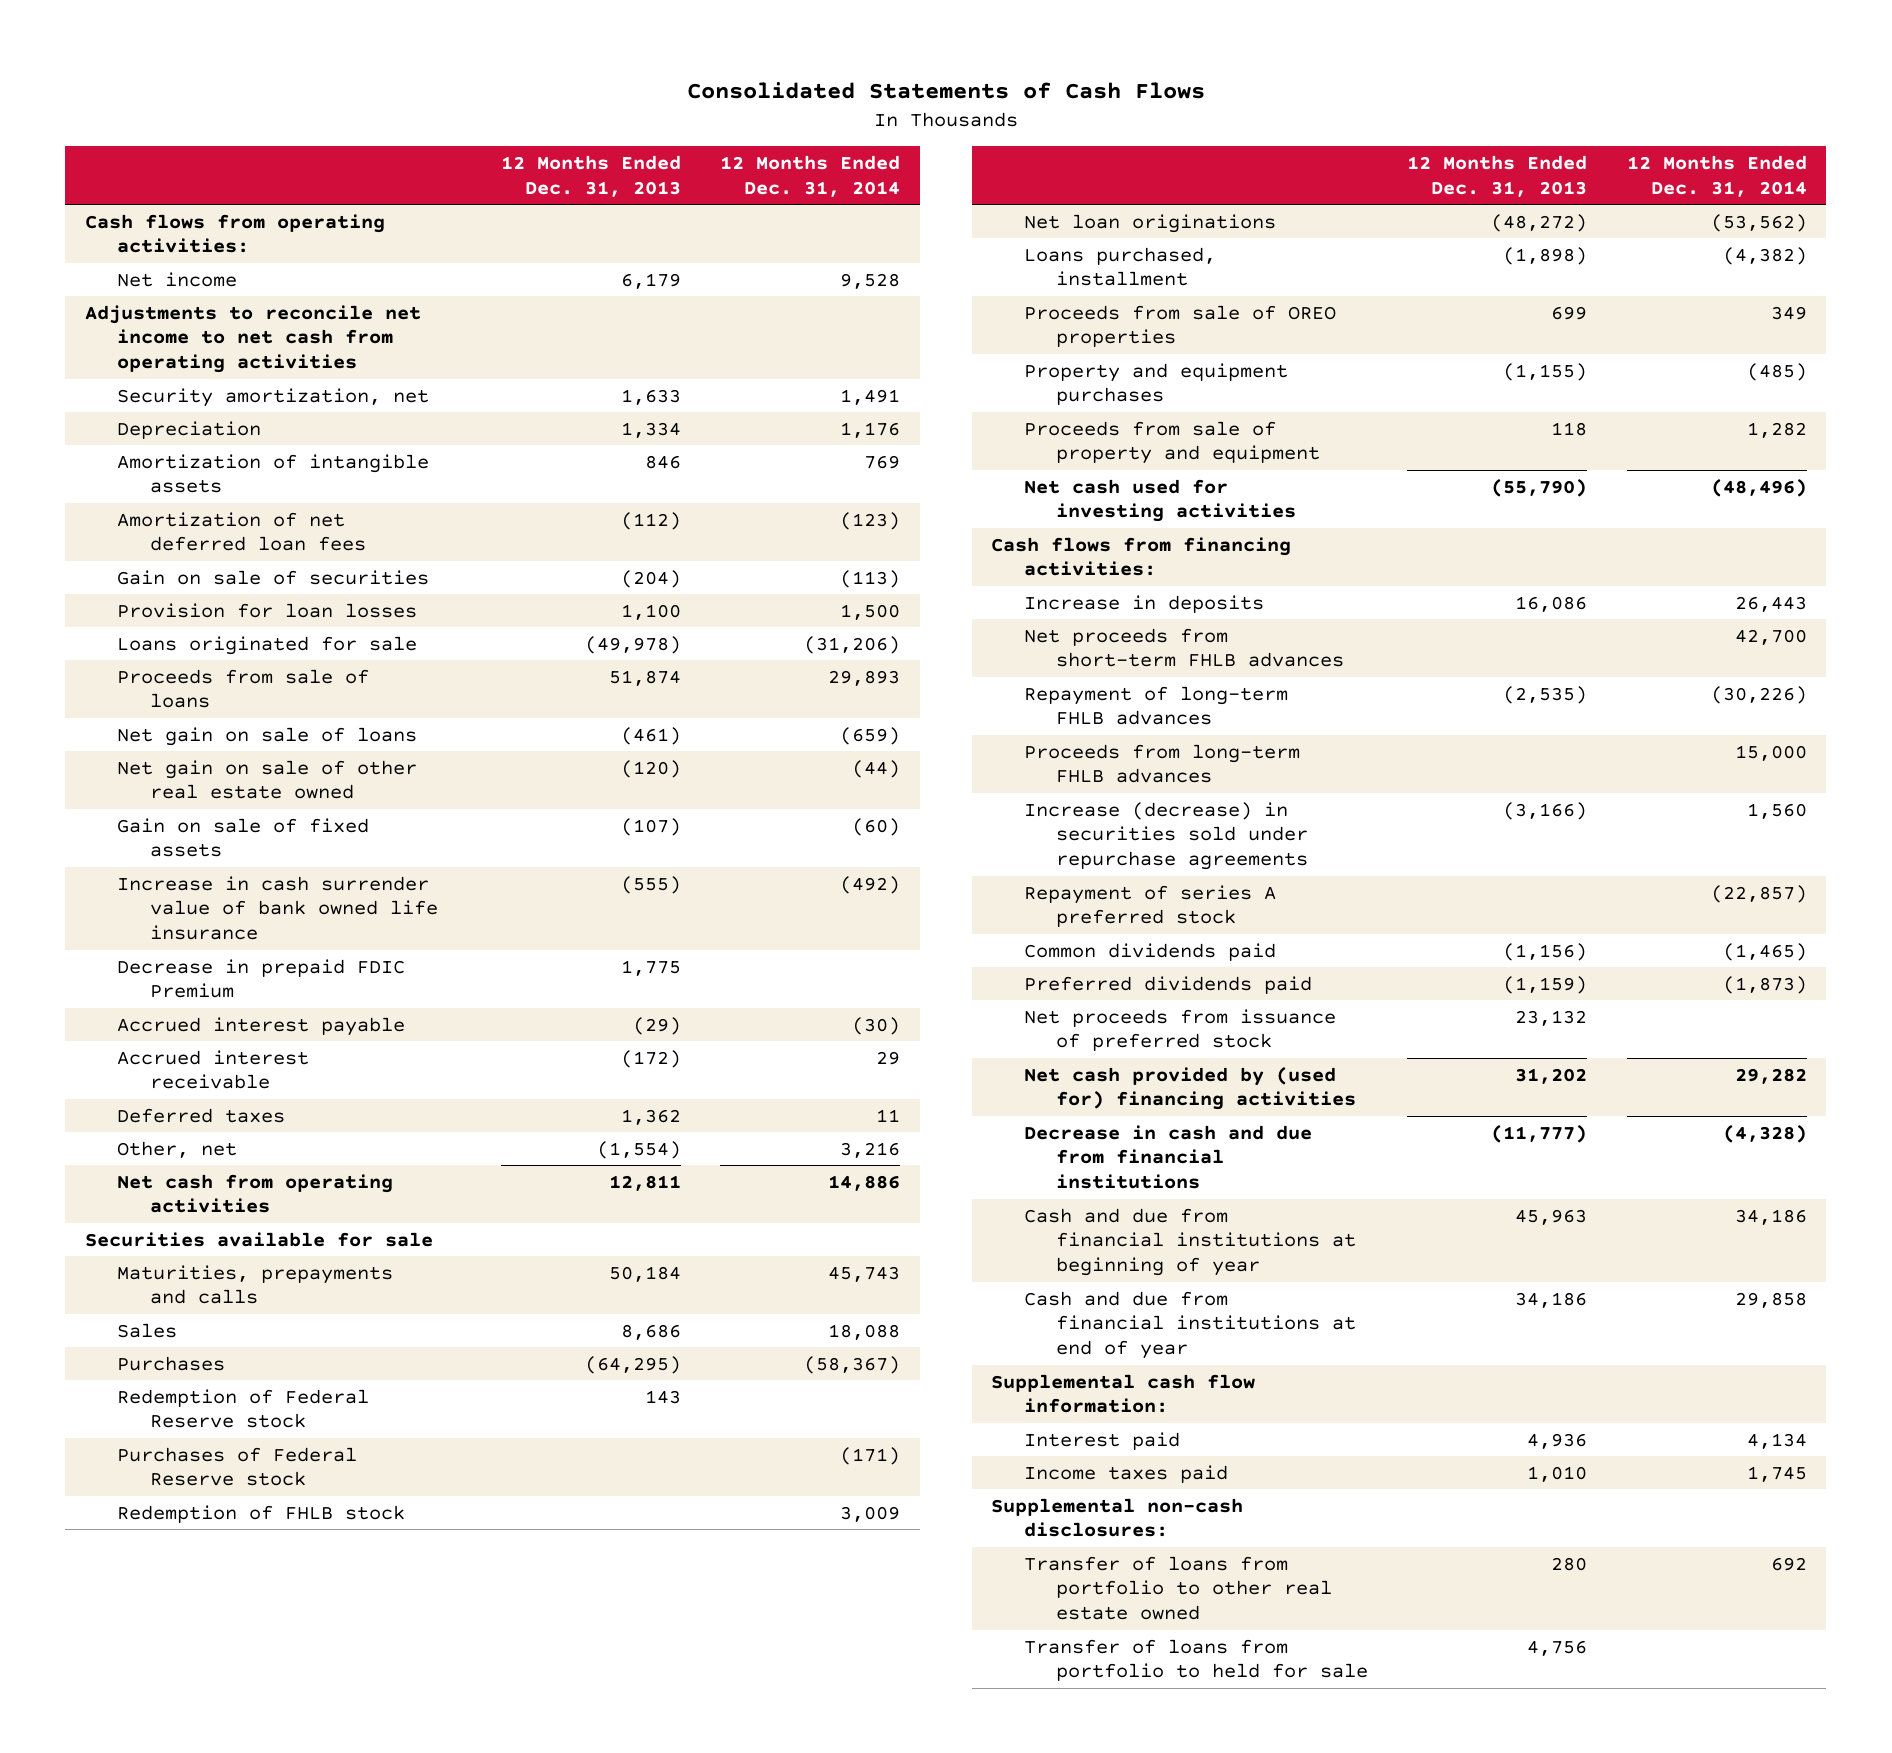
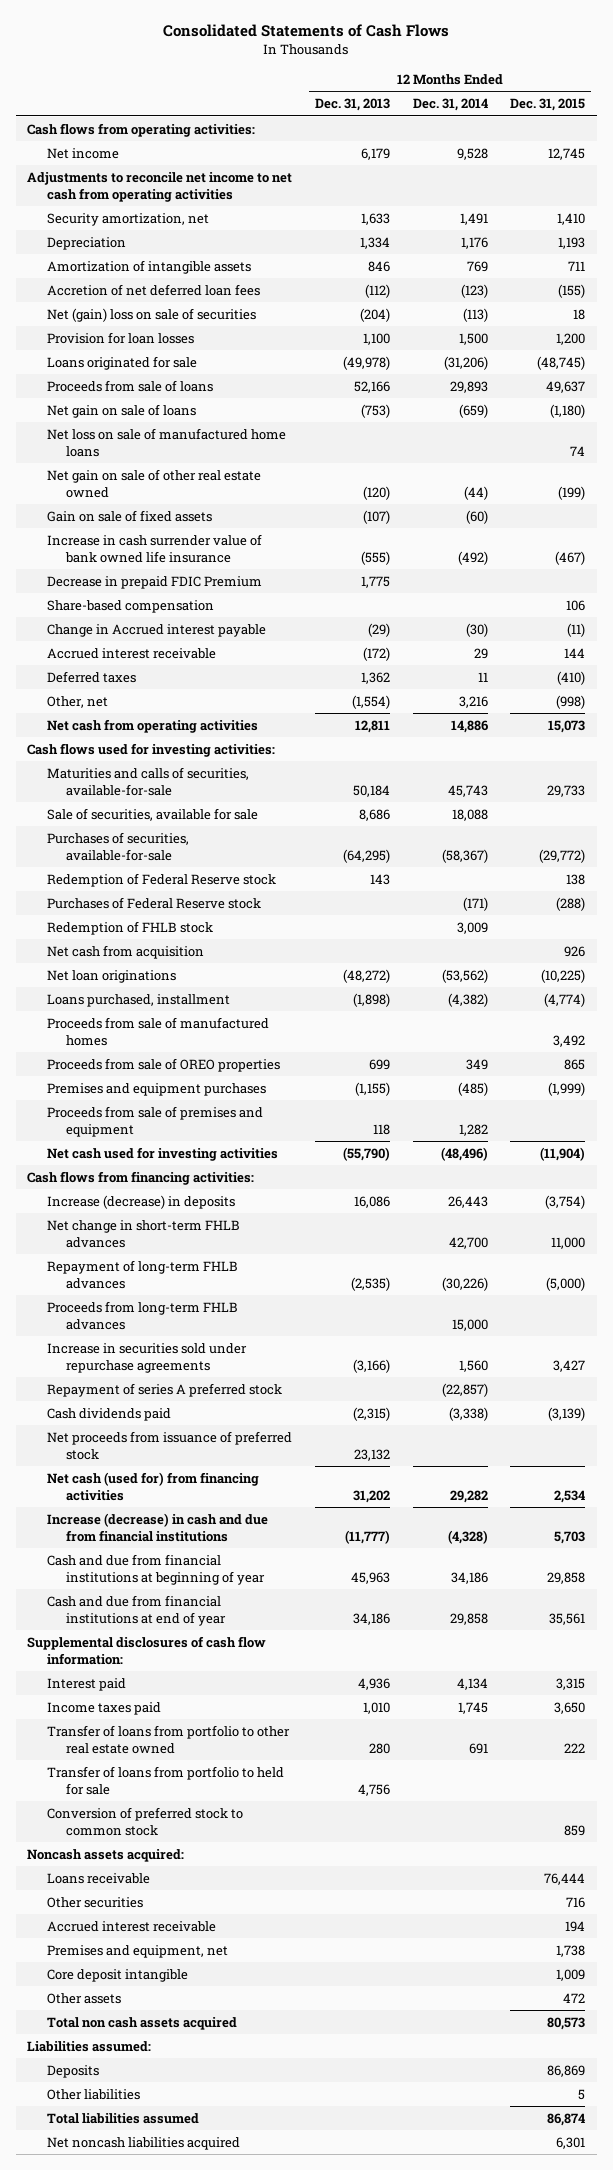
- | 12 Months Ended Dec. 31, 2013 | 12 Months Ended Dec. 31, 2014
+ | 12 Months Ended Dec. 31, 2013 | 12 Months Ended Dec. 31, 2014 | 12 Months Ended Dec. 31, 2015
- Amortization of net deferred loan fees | (112) | (123)
- Gain on sale of securities | (204) | (113)
+ Accretion of net deferred loan fees | (112) | (123) | (155)
+ Net (gain) loss on sale of securities | (204) | (113) | 18
- Proceeds from sale of loans | 51,874 | 29,893
- Net gain on sale of loans | (461) | (659)
+ Proceeds from sale of loans | 52,166 | 29,893 | 49,637
+ Net gain on sale of loans | (753) | (659) | (1,180)
+ Net loss on sale of manufactured home loans | | | 74
- Accrued interest payable | (29) | (30)
+ Share-based compensation | | | 106
+ Change in Accrued interest payable | (29) | (30) | (11)
- Securities available for sale
- Maturities, prepayments and calls | 50,184 | 45,743
- Sales | 8,686 | 18,088
- Purchases | (64,295) | (58,367)
+ Cash flows used for investing activities:
+ Maturities and calls of securities, available-for-sale | 50,184 | 45,743 | 29,733
+ Sale of securities, available for sale | 8,686 | 18,088 |
+ Purchases of securities, available-for-sale | (64,295) | (58,367) | (29,772)
+ Net cash from acquisition | | | 926
+ Proceeds from sale of manufactured homes | | | 3,492
- Property and equipment purchases | (1,155) | (485)
- Proceeds from sale of property and equipment | 118 | 1,282
+ Premises and equipment purchases | (1,155) | (485) | (1,999)
+ Proceeds from sale of premises and equipment | 118 | 1,282 |
- Increase in deposits | 16,086 | 26,443
- Net proceeds from short-term FHLB advances | | 42,700
+ Increase (decrease) in deposits | 16,086 | 26,443 | (3,754)
+ Net change in short-term FHLB advances | | 42,700 | 11,000
- Increase (decrease) in securities sold under repurchase agreements | (3,166) | 1,560
+ Increase in securities sold under repurchase agreements | (3,166) | 1,560 | 3,427
- Common dividends paid | (1,156) | (1,465)
- Preferred dividends paid | (1,159) | (1,873)
+ Cash dividends paid | (2,315) | (3,338) | (3,139)
- Net cash provided by (used for) financing activities | 31,202 | 29,282
- Decrease in cash and due from financial institutions | (11,777) | (4,328)
+ Net cash (used for) from financing activities | 31,202 | 29,282 | 2,534
+ Increase (decrease) in cash and due from financial institutions | (11,777) | (4,328) | 5,703
- Supplemental cash flow information:
+ Supplemental disclosures of cash flow information:
- Supplemental non-cash disclosures:
- Transfer of loans from portfolio to other real estate owned | 280 | 692
+ Transfer of loans from portfolio to other real estate owned | 280 | 691 | 222
+ Conversion of preferred stock to common stock | | | 859
+ Noncash assets acquired:
+ Loans receivable | | | 76,444
+ Other securities | | | 716
+ Accrued interest receivable | | | 194
+ Premises and equipment, net | | | 1,738
+ Core deposit intangible | | | 1,009
+ Other assets | | | 472
+ Total non cash assets acquired | | | 80,573
+ Liabilities assumed:
+ Deposits | | | 86,869
+ Other liabilities | | | 5
+ Total liabilities assumed | | | 86,874
+ Net noncash liabilities acquired | | | 6,301

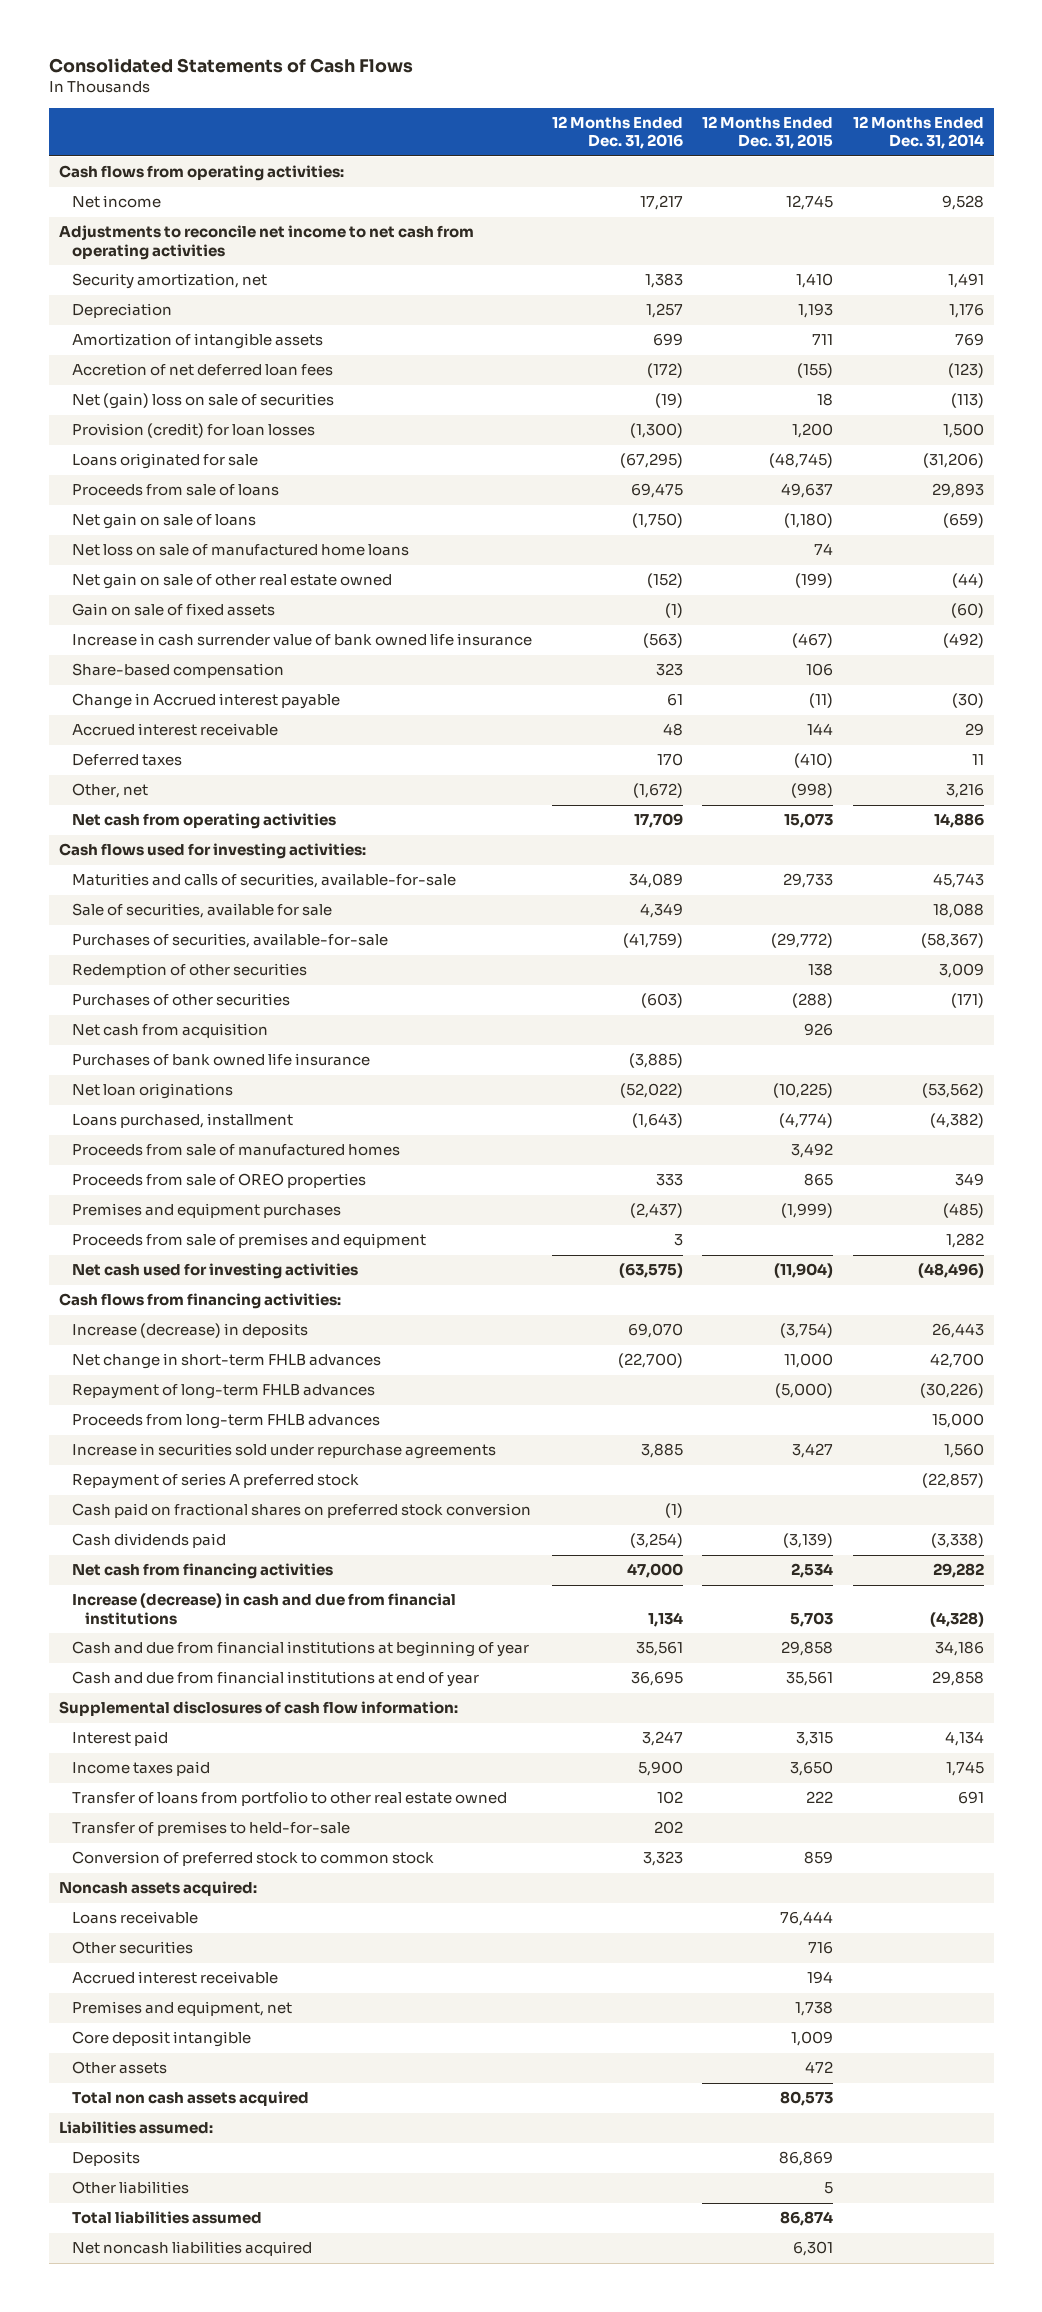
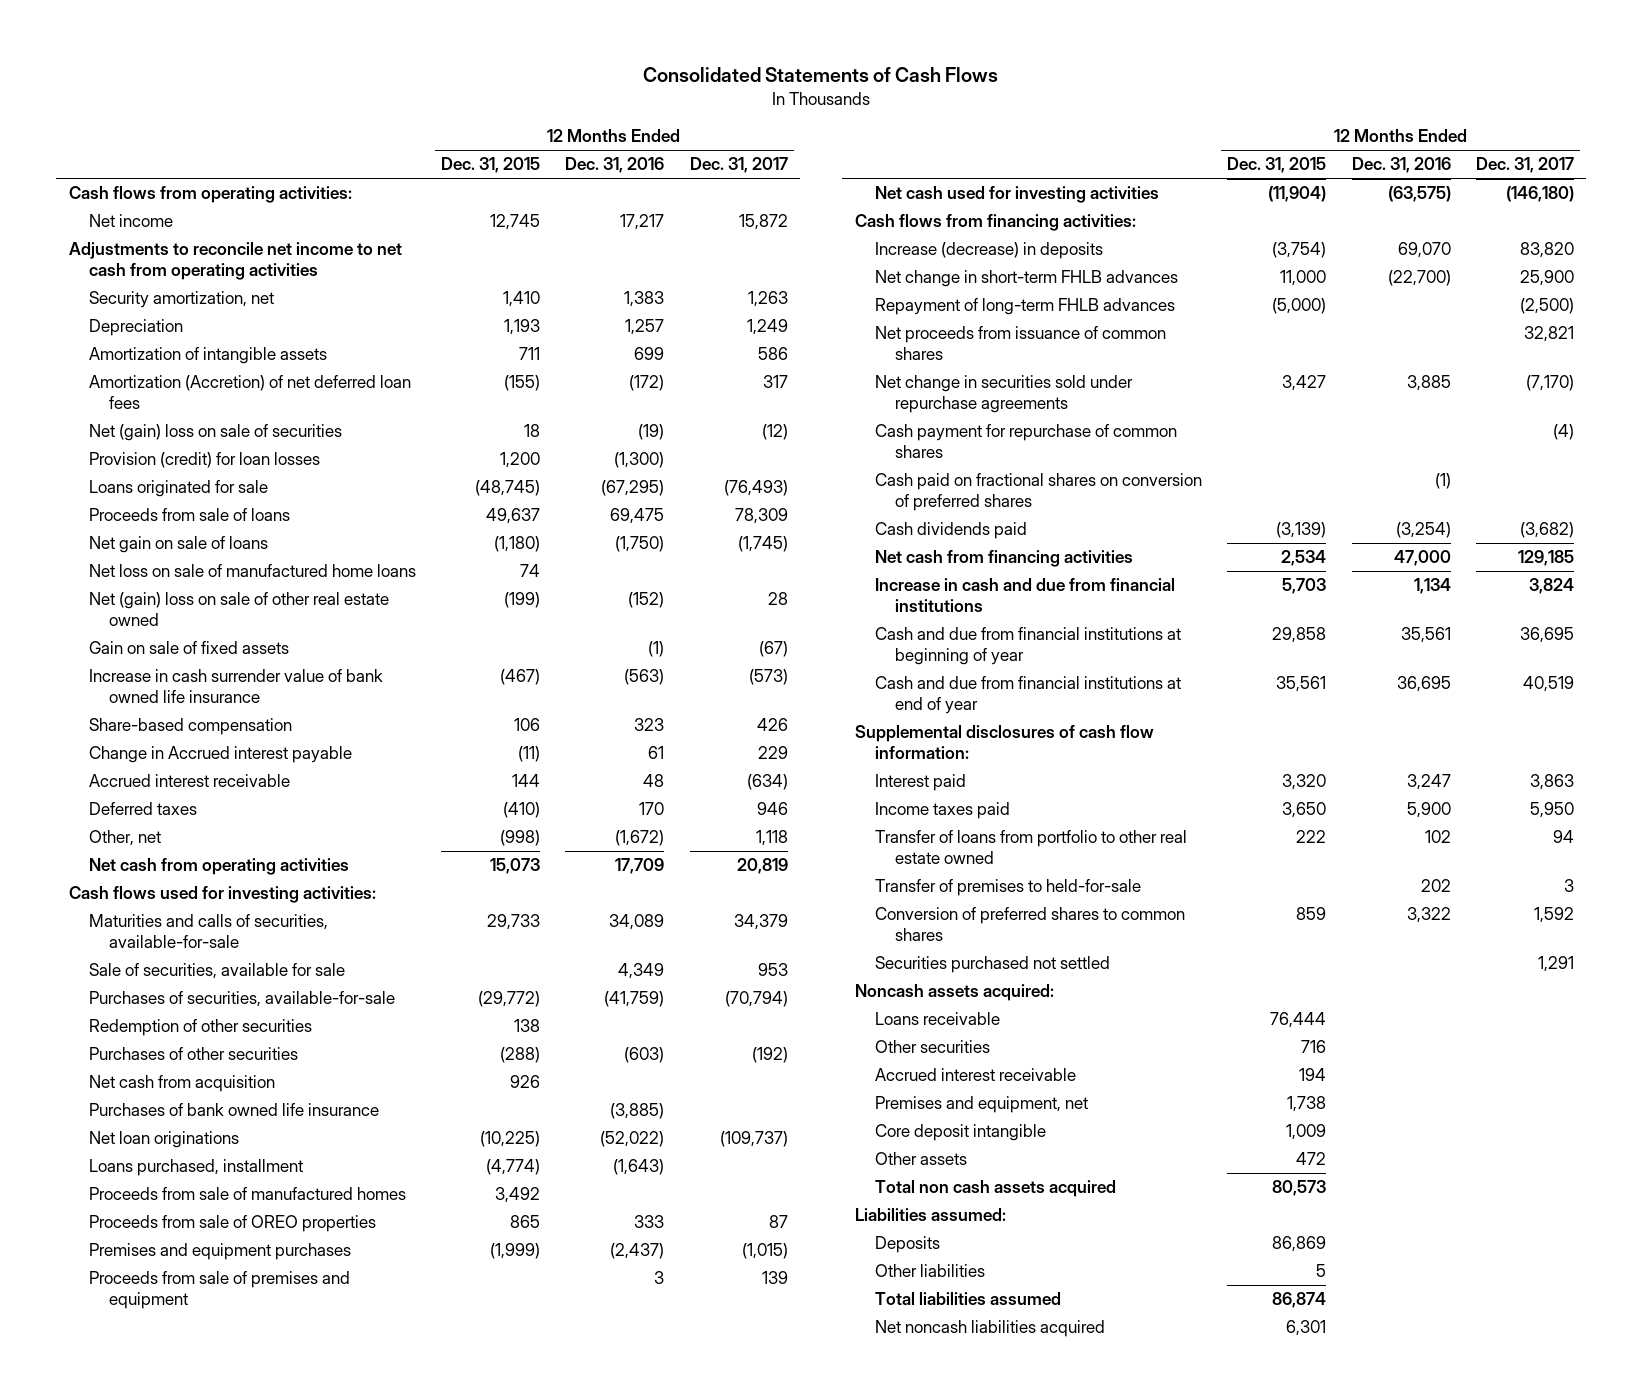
- | 12 Months Ended Dec. 31, 2016 | 12 Months Ended Dec. 31, 2015 | 12 Months Ended Dec. 31, 2014
+ | 12 Months Ended Dec. 31, 2015 | 12 Months Ended Dec. 31, 2016 | 12 Months Ended Dec. 31, 2017
- Accretion of net deferred loan fees | (172) | (155) | (123)
+ Amortization (Accretion) of net deferred loan fees | (155) | (172) | 317
- Net gain on sale of other real estate owned | (152) | (199) | (44)
+ Net (gain) loss on sale of other real estate owned | (199) | (152) | 28
- Proceeds from long-term FHLB advances | | | 15,000
- Increase in securities sold under repurchase agreements | 3,885 | 3,427 | 1,560
- Repayment of series A preferred stock | | | (22,857)
- Cash paid on fractional shares on preferred stock conversion | (1) | |
+ Net proceeds from issuance of common shares | | | 32,821
+ Net change in securities sold under repurchase agreements | 3,427 | 3,885 | (7,170)
+ Cash payment for repurchase of common shares | | | (4)
+ Cash paid on fractional shares on conversion of preferred shares | | (1) |
- Increase (decrease) in cash and due from financial institutions | 1,134 | 5,703 | (4,328)
+ Increase in cash and due from financial institutions | 5,703 | 1,134 | 3,824
- Interest paid | 3,247 | 3,315 | 4,134
+ Interest paid | 3,320 | 3,247 | 3,863
- Conversion of preferred stock to common stock | 3,323 | 859 |
+ Conversion of preferred shares to common shares | 859 | 3,322 | 1,592
+ Securities purchased not settled | | | 1,291

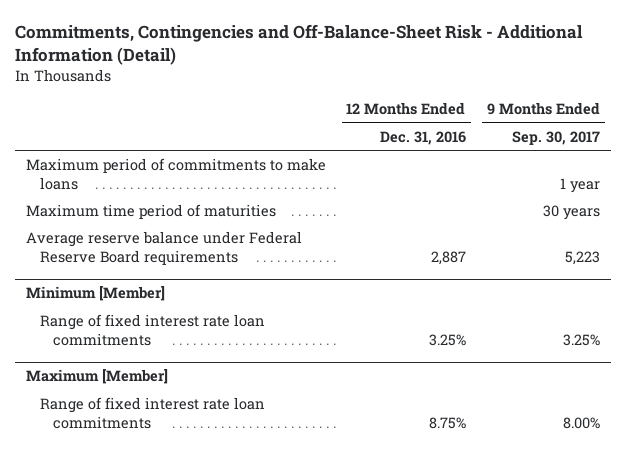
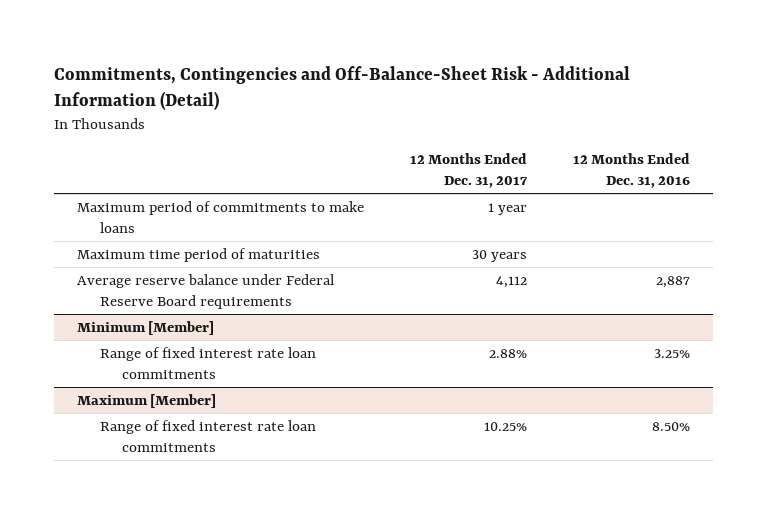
- | 12 Months Ended Dec. 31, 2016 | 9 Months Ended Sep. 30, 2017
+ | 12 Months Ended Dec. 31, 2017 | 12 Months Ended Dec. 31, 2016
@ Maximum [Member]
- Range of fixed interest rate loan commitments | 8.75% | 8.00%
+ Range of fixed interest rate loan commitments | 10.25% | 8.50%

